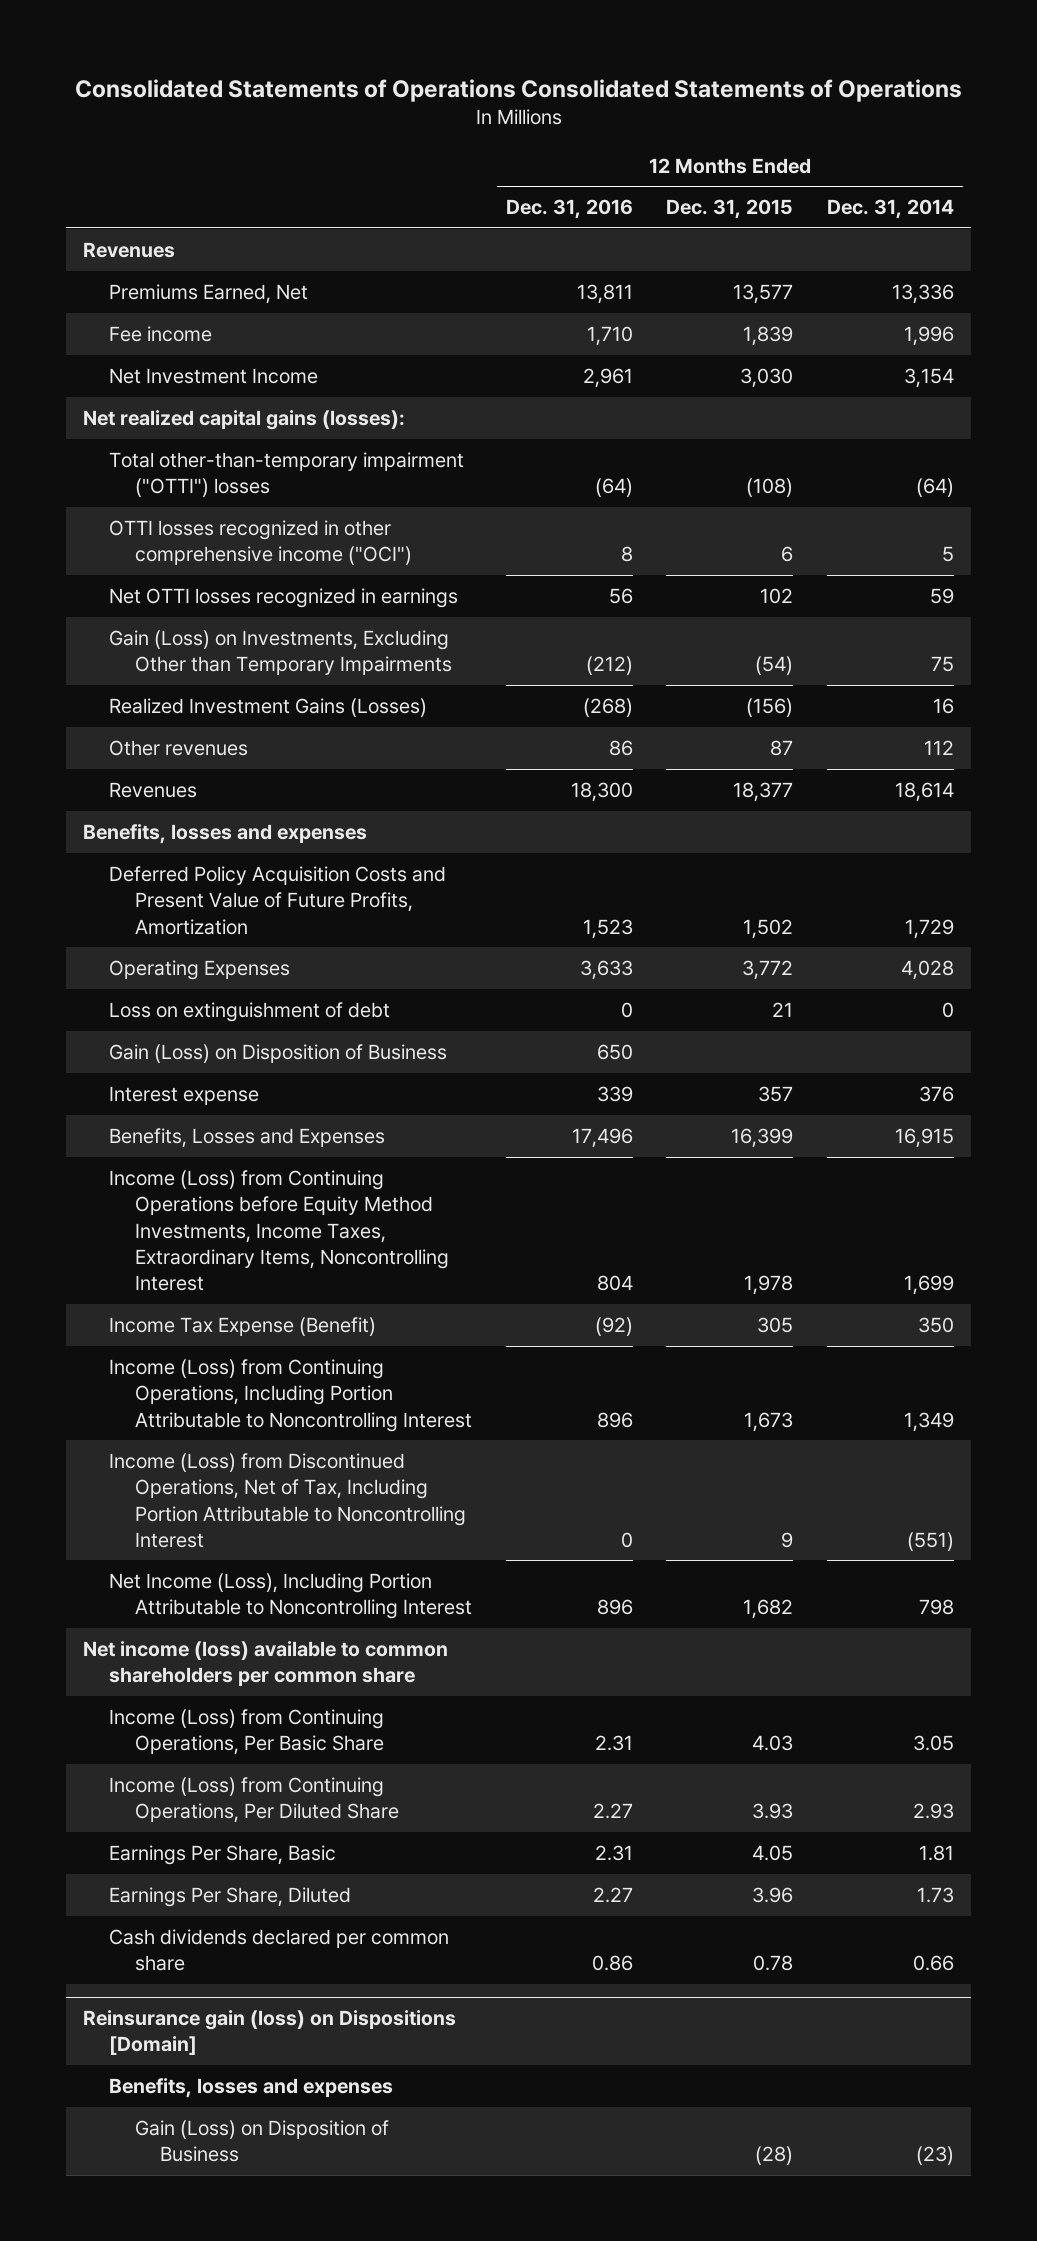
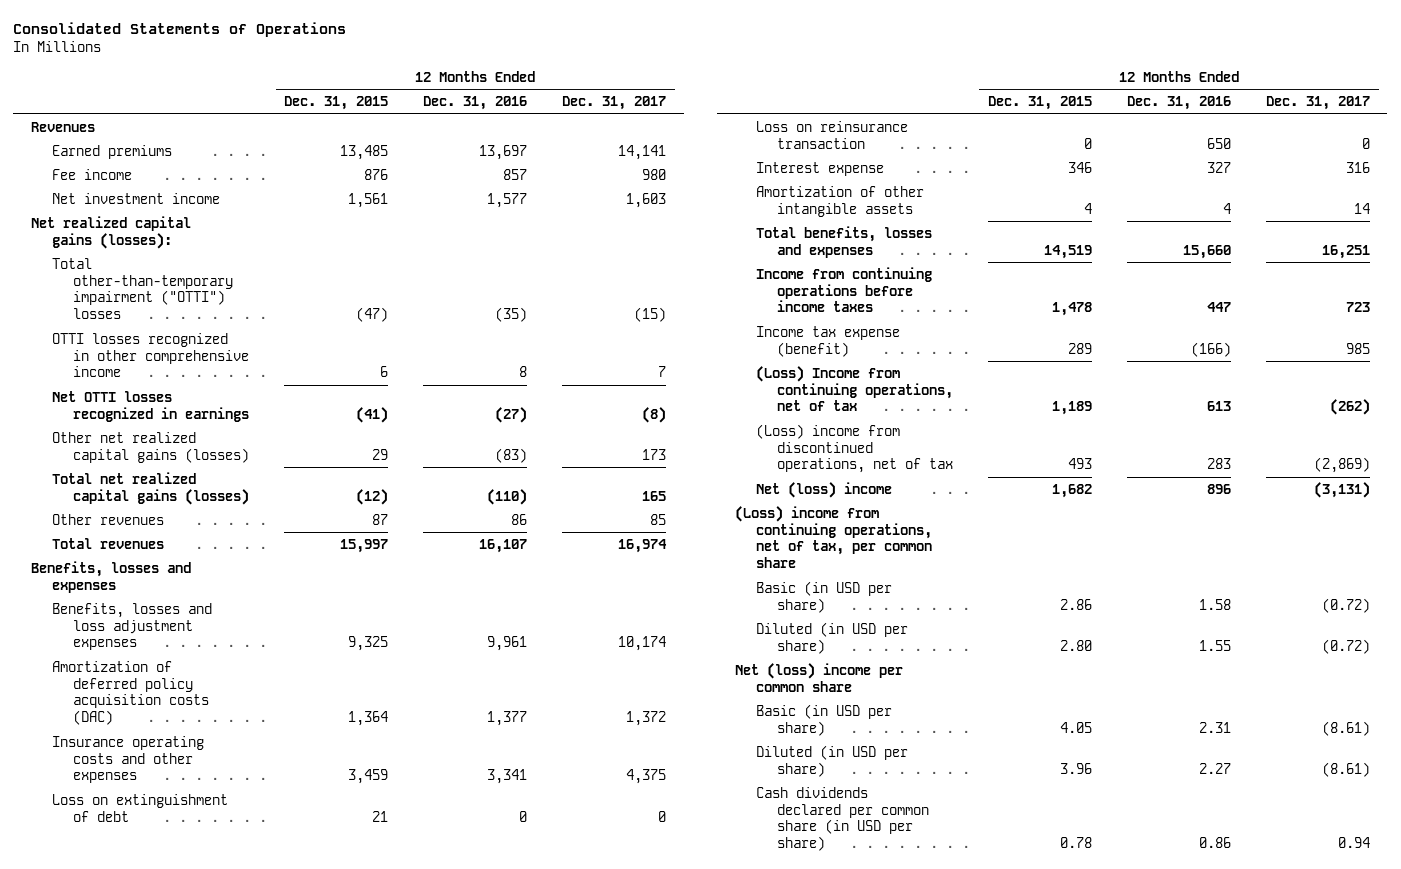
- Consolidated Statements of Operations Consolidated Statements of Operations
+ Consolidated Statements of Operations
- | 12 Months Ended Dec. 31, 2016 | 12 Months Ended Dec. 31, 2015 | 12 Months Ended Dec. 31, 2014
+ | 12 Months Ended Dec. 31, 2015 | 12 Months Ended Dec. 31, 2016 | 12 Months Ended Dec. 31, 2017
- Premiums Earned, Net | 13,811 | 13,577 | 13,336
- Fee income | 1,710 | 1,839 | 1,996
- Net Investment Income | 2,961 | 3,030 | 3,154
+ Earned premiums | 13,485 | 13,697 | 14,141
+ Fee income | 876 | 857 | 980
+ Net investment income | 1,561 | 1,577 | 1,603
- Total other-than-temporary impairment ("OTTI") losses | (64) | (108) | (64)
- OTTI losses recognized in other comprehensive income ("OCI") | 8 | 6 | 5
- Net OTTI losses recognized in earnings | 56 | 102 | 59
- Gain (Loss) on Investments, Excluding Other than Temporary Impairments | (212) | (54) | 75
- Realized Investment Gains (Losses) | (268) | (156) | 16
+ Total other-than-temporary impairment ("OTTI") losses | (47) | (35) | (15)
+ OTTI losses recognized in other comprehensive income | 6 | 8 | 7
+ Net OTTI losses recognized in earnings | (41) | (27) | (8)
+ Other net realized capital gains (losses) | 29 | (83) | 173
+ Total net realized capital gains (losses) | (12) | (110) | 165
- Revenues | 18,300 | 18,377 | 18,614
+ Total revenues | 15,997 | 16,107 | 16,974
- Deferred Policy Acquisition Costs and Present Value of Future Profits, Amortization | 1,523 | 1,502 | 1,729
- Operating Expenses | 3,633 | 3,772 | 4,028
+ Benefits, losses and loss adjustment expenses | 9,325 | 9,961 | 10,174
+ Amortization of deferred policy acquisition costs (DAC) | 1,364 | 1,377 | 1,372
+ Insurance operating costs and other expenses | 3,459 | 3,341 | 4,375
- Gain (Loss) on Disposition of Business | 650 | |
- Interest expense | 339 | 357 | 376
- Benefits, Losses and Expenses | 17,496 | 16,399 | 16,915
- Income (Loss) from Continuing Operations before Equity Method Investments, Income Taxes, Extraordinary Items, Noncontrolling Interest | 804 | 1,978 | 1,699
- Income Tax Expense (Benefit) | (92) | 305 | 350
- Income (Loss) from Continuing Operations, Including Portion Attributable to Noncontrolling Interest | 896 | 1,673 | 1,349
- Income (Loss) from Discontinued Operations, Net of Tax, Including Portion Attributable to Noncontrolling Interest | 0 | 9 | (551)
- Net Income (Loss), Including Portion Attributable to Noncontrolling Interest | 896 | 1,682 | 798
- Net income (loss) available to common shareholders per common share
- Income (Loss) from Continuing Operations, Per Basic Share | 2.31 | 4.03 | 3.05
- Income (Loss) from Continuing Operations, Per Diluted Share | 2.27 | 3.93 | 2.93
- Earnings Per Share, Basic | 2.31 | 4.05 | 1.81
- Earnings Per Share, Diluted | 2.27 | 3.96 | 1.73
- Cash dividends declared per common share | 0.86 | 0.78 | 0.66
- Reinsurance gain (loss) on Dispositions [Domain]
- Benefits, losses and expenses
- Gain (Loss) on Disposition of Business | | (28) | (23)
+ Loss on reinsurance transaction | 0 | 650 | 0
+ Interest expense | 346 | 327 | 316
+ Amortization of other intangible assets | 4 | 4 | 14
+ Total benefits, losses and expenses | 14,519 | 15,660 | 16,251
+ Income from continuing operations before income taxes | 1,478 | 447 | 723
+ Income tax expense (benefit) | 289 | (166) | 985
+ (Loss) Income from continuing operations, net of tax | 1,189 | 613 | (262)
+ (Loss) income from discontinued operations, net of tax | 493 | 283 | (2,869)
+ Net (loss) income | 1,682 | 896 | (3,131)
+ (Loss) income from continuing operations, net of tax, per common share
+ Basic (in USD per share) | 2.86 | 1.58 | (0.72)
+ Diluted (in USD per share) | 2.80 | 1.55 | (0.72)
+ Net (loss) income per common share
+ Basic (in USD per share) | 4.05 | 2.31 | (8.61)
+ Diluted (in USD per share) | 3.96 | 2.27 | (8.61)
+ Cash dividends declared per common share (in USD per share) | 0.78 | 0.86 | 0.94

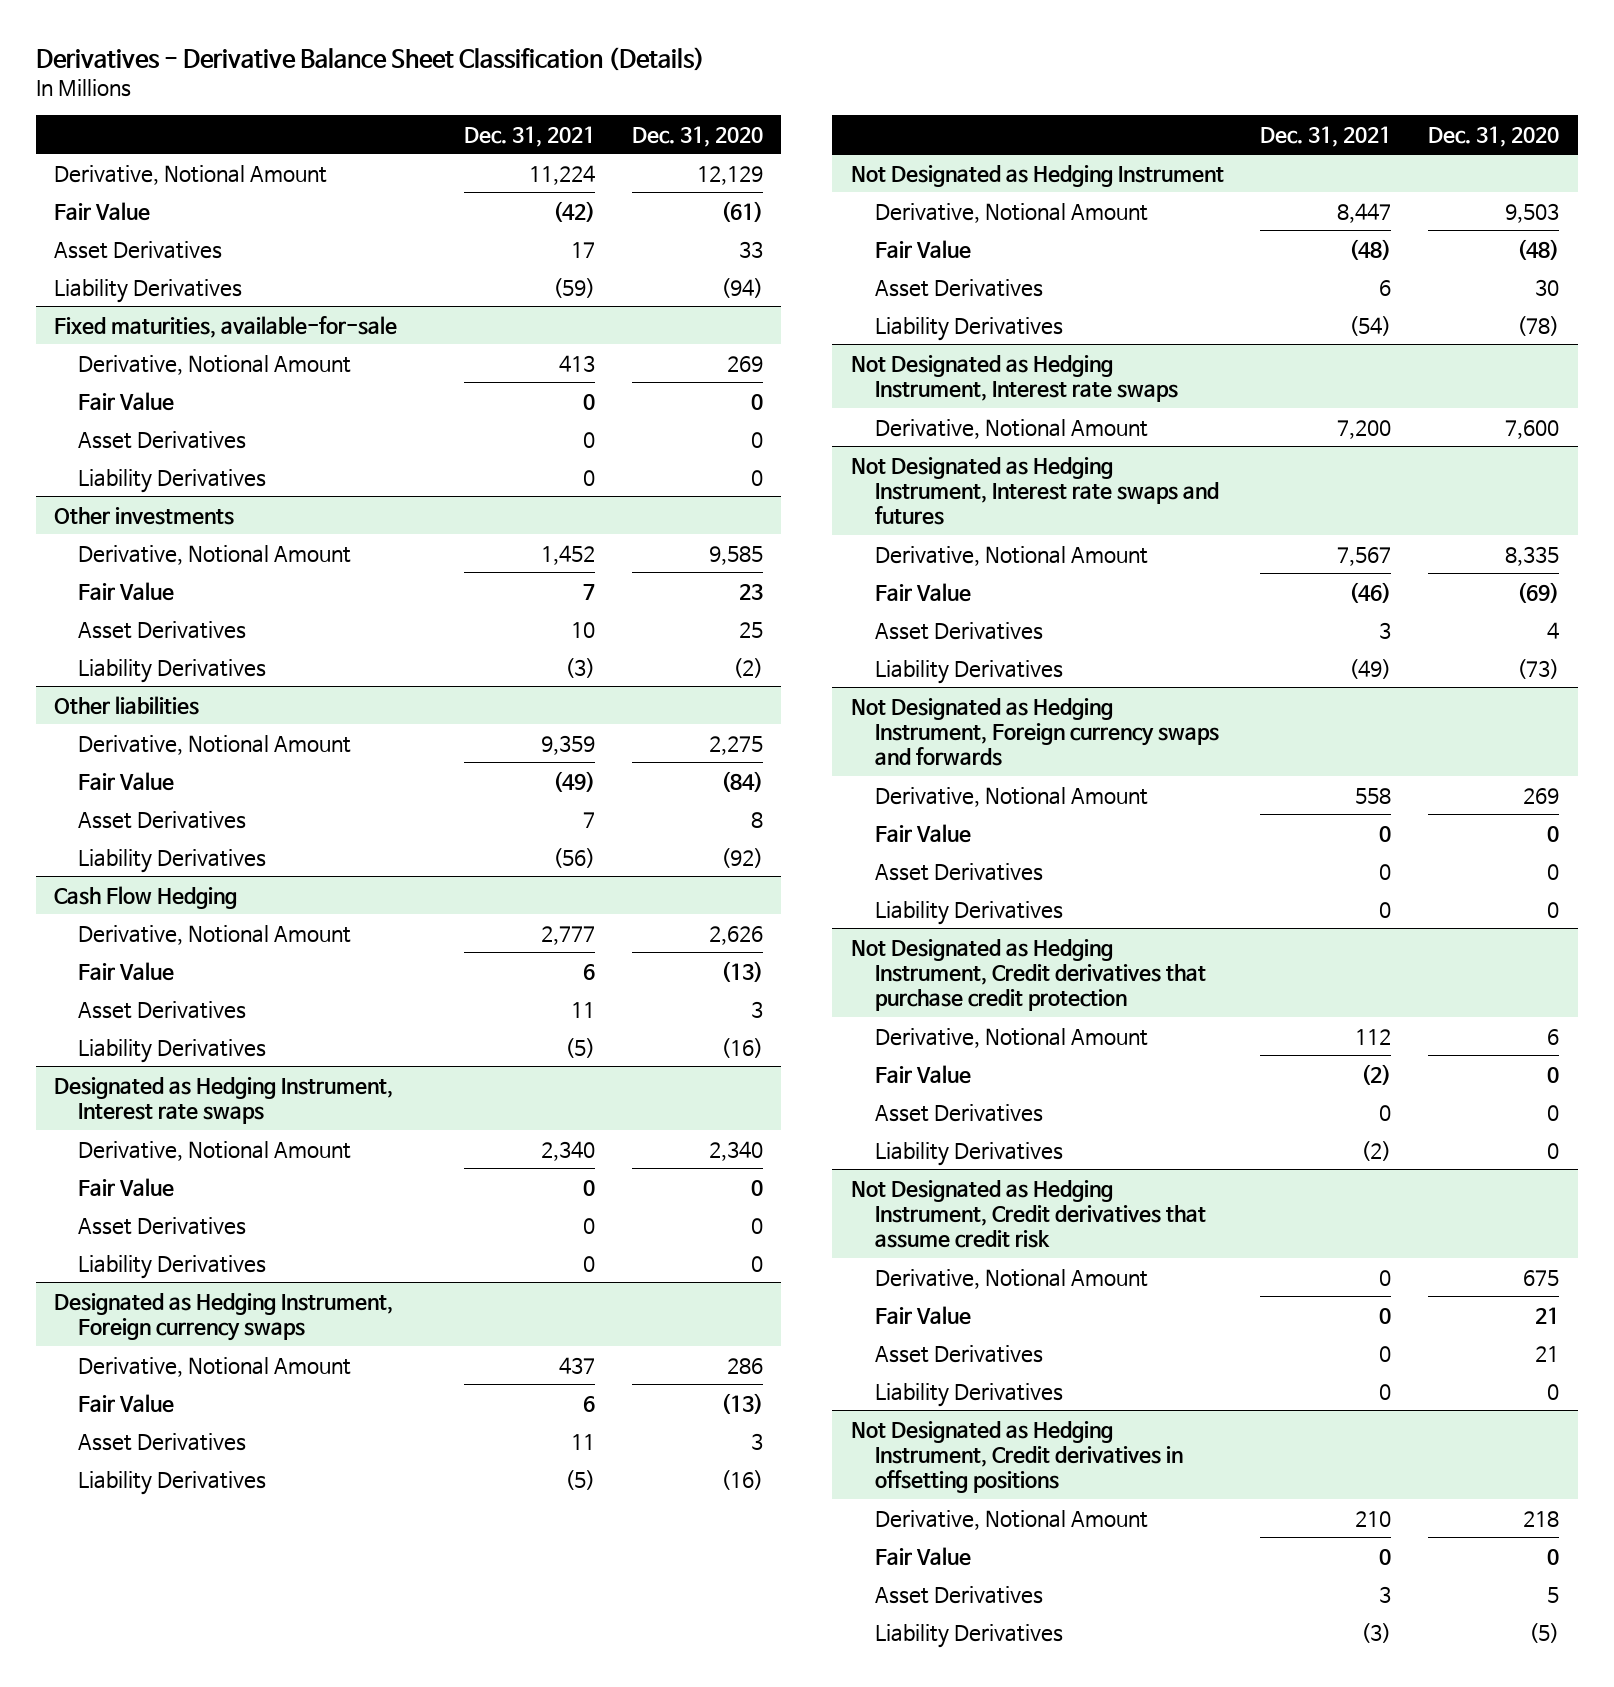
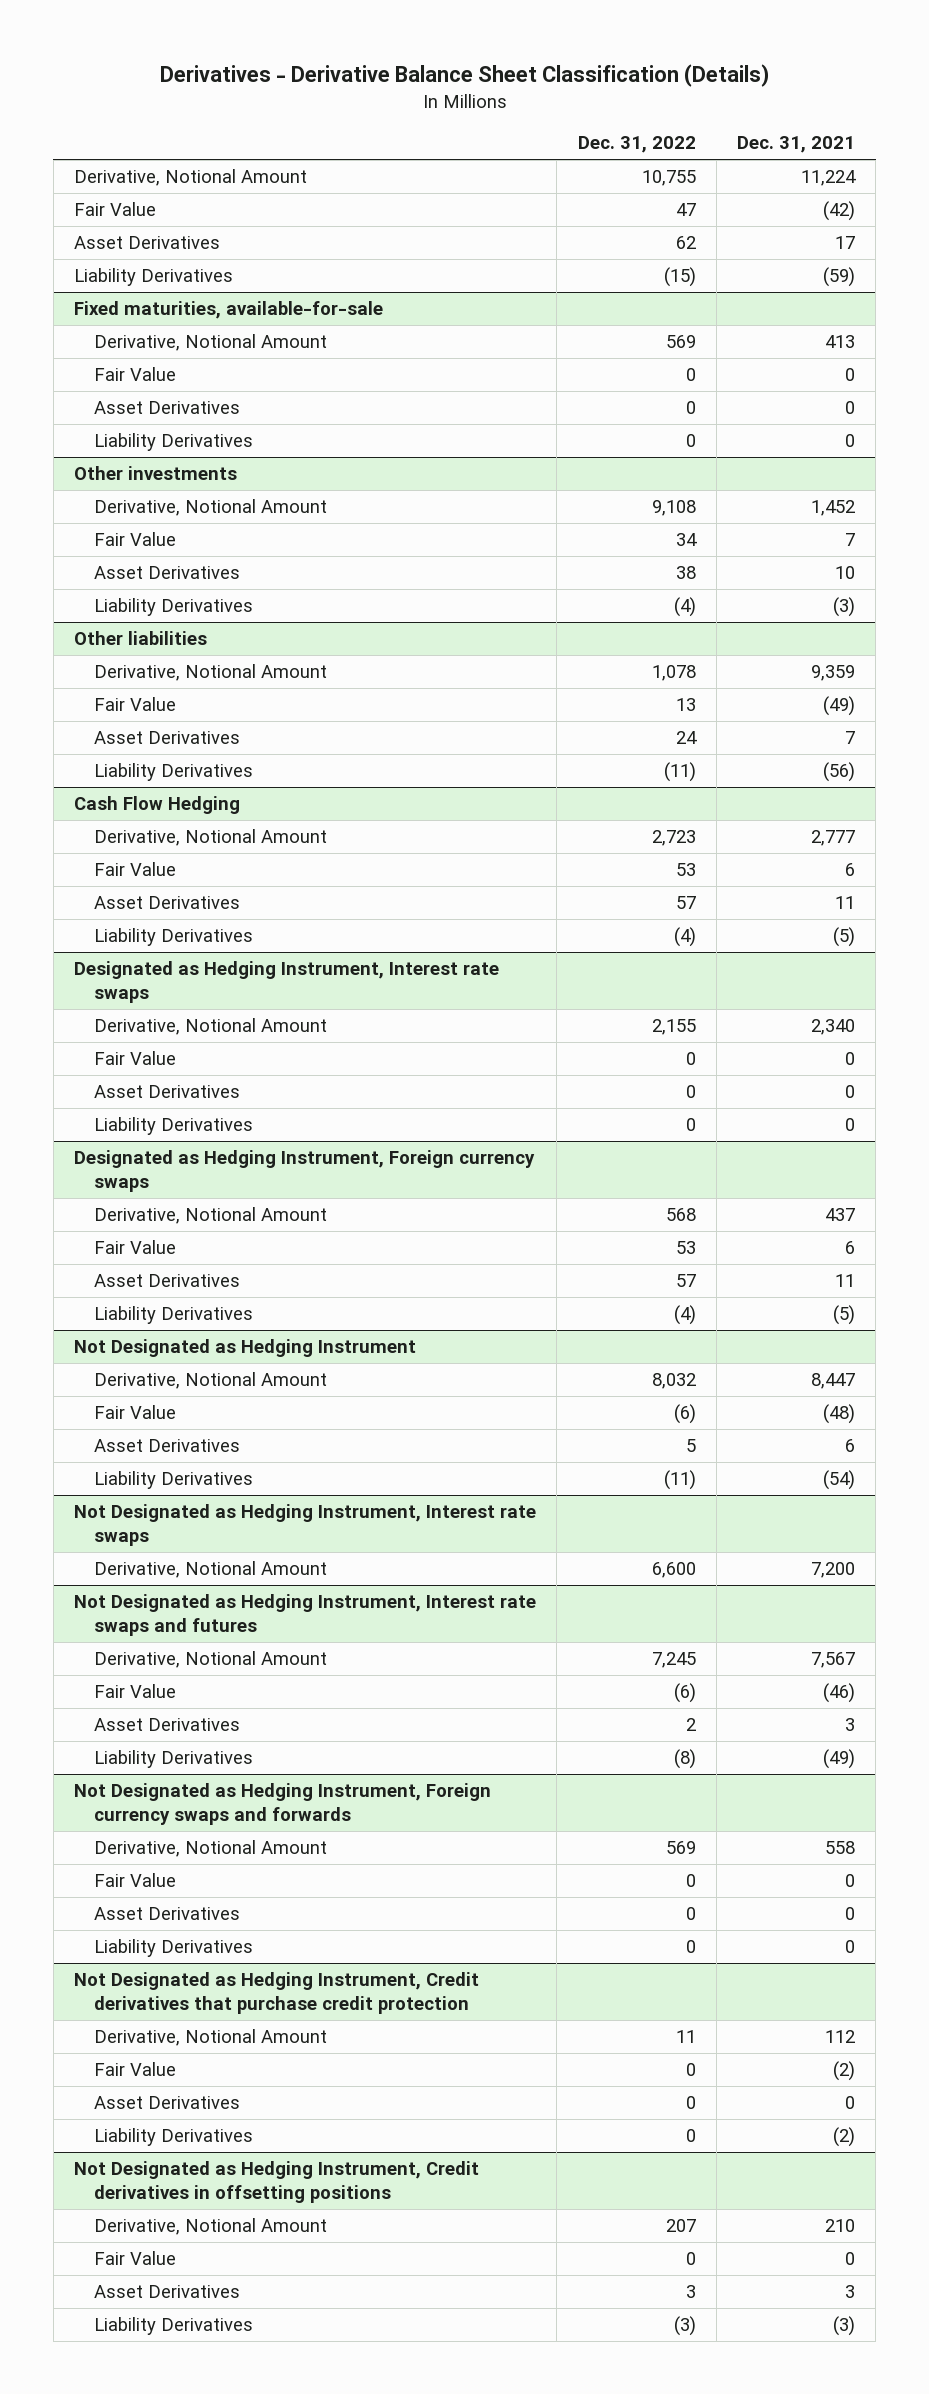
- | Dec. 31, 2021 | Dec. 31, 2020
+ | Dec. 31, 2022 | Dec. 31, 2021
- Not Designated as Hedging Instrument, Credit derivatives that assume credit risk
- Derivative, Notional Amount | 0 | 675
- Fair Value | 0 | 21
- Asset Derivatives | 0 | 21
- Liability Derivatives | 0 | 0

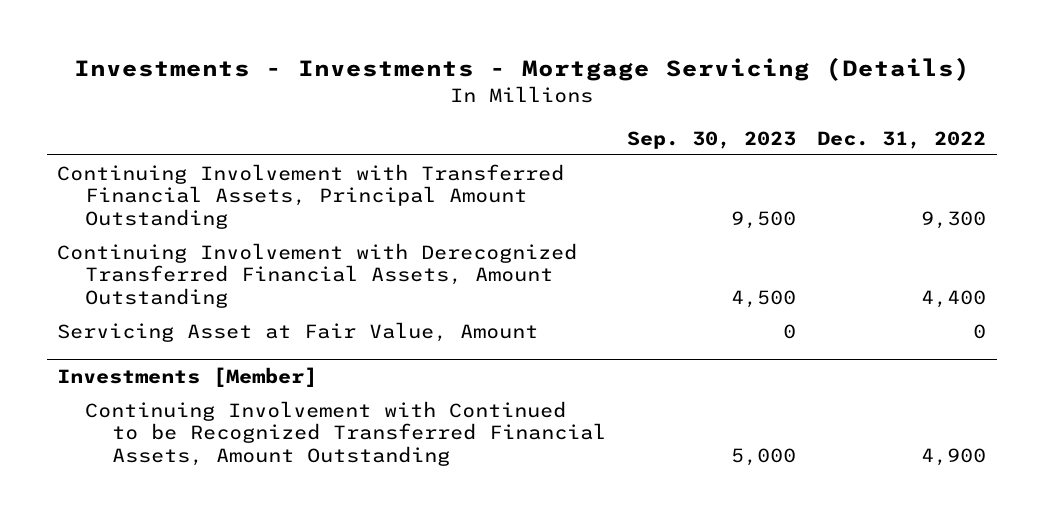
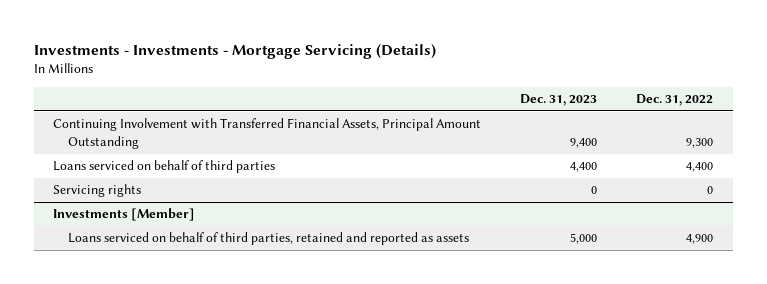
- | Sep. 30, 2023 | Dec. 31, 2022
+ | Dec. 31, 2023 | Dec. 31, 2022
- Continuing Involvement with Derecognized Transferred Financial Assets, Amount Outstanding | 4,500 | 4,400
- Servicing Asset at Fair Value, Amount | 0 | 0
+ Loans serviced on behalf of third parties | 4,400 | 4,400
+ Servicing rights | 0 | 0
@ Investments [Member]
- Continuing Involvement with Continued to be Recognized Transferred Financial Assets, Amount Outstanding | 5,000 | 4,900
+ Loans serviced on behalf of third parties, retained and reported as assets | 5,000 | 4,900

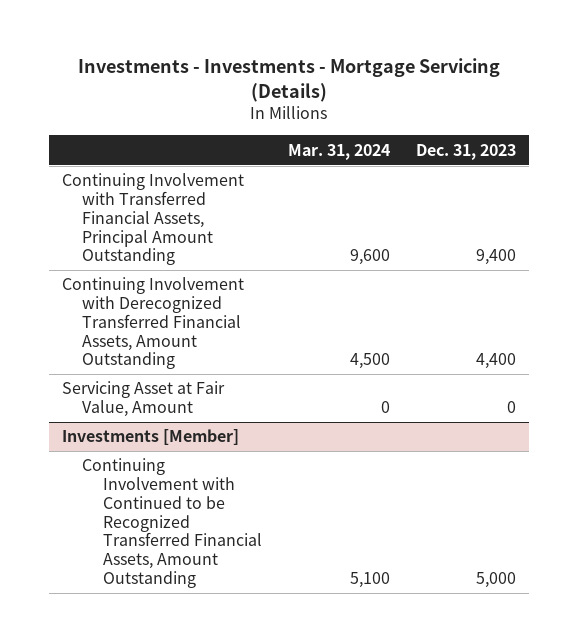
- | Dec. 31, 2023 | Dec. 31, 2022
+ | Mar. 31, 2024 | Dec. 31, 2023
- Loans serviced on behalf of third parties | 4,400 | 4,400
- Servicing rights | 0 | 0
+ Continuing Involvement with Derecognized Transferred Financial Assets, Amount Outstanding | 4,500 | 4,400
+ Servicing Asset at Fair Value, Amount | 0 | 0
@ Investments [Member]
- Loans serviced on behalf of third parties, retained and reported as assets | 5,000 | 4,900
+ Continuing Involvement with Continued to be Recognized Transferred Financial Assets, Amount Outstanding | 5,100 | 5,000

